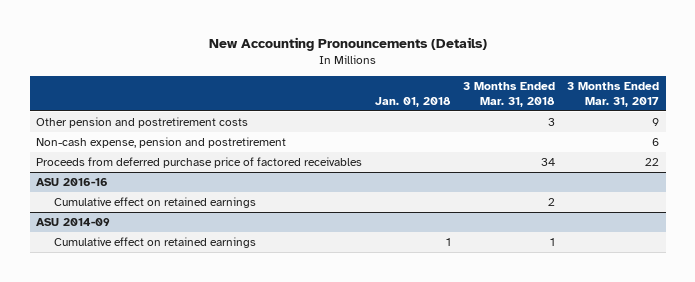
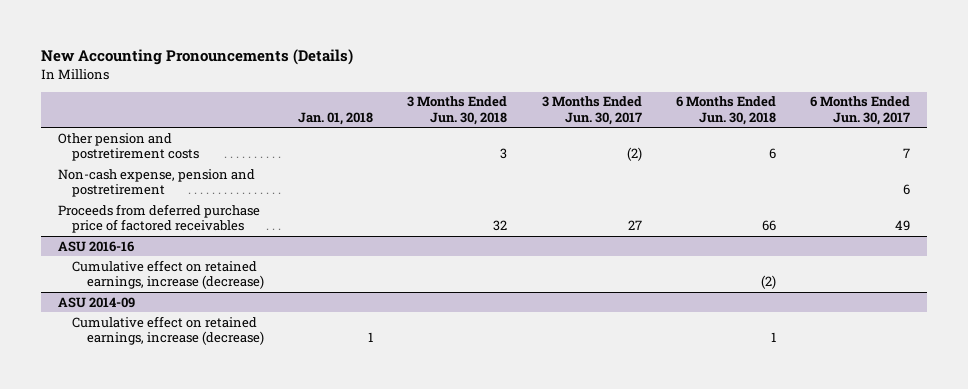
- | Jan. 01, 2018 | 3 Months Ended Mar. 31, 2018 | 3 Months Ended Mar. 31, 2017
+ | Jan. 01, 2018 | 3 Months Ended Jun. 30, 2018 | 3 Months Ended Jun. 30, 2017 | 6 Months Ended Jun. 30, 2018 | 6 Months Ended Jun. 30, 2017
@ ASU 2016-16
- Cumulative effect on retained earnings | | 2 |
+ Cumulative effect on retained earnings, increase (decrease) | | | | (2) |
@ ASU 2014-09
- Cumulative effect on retained earnings | 1 | 1 |
+ Cumulative effect on retained earnings, increase (decrease) | 1 | | | 1 |

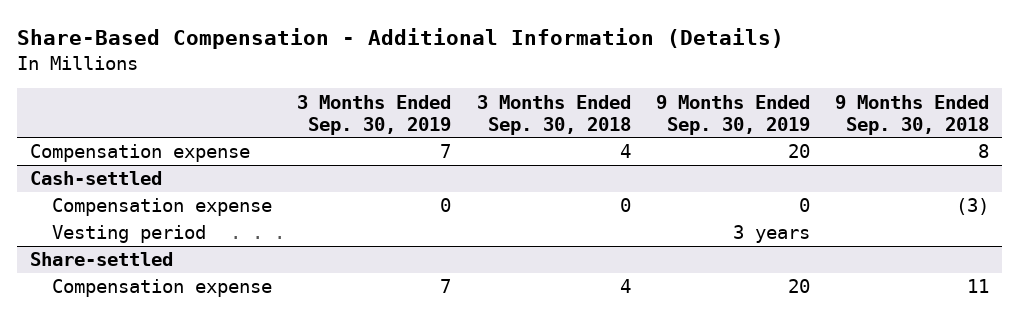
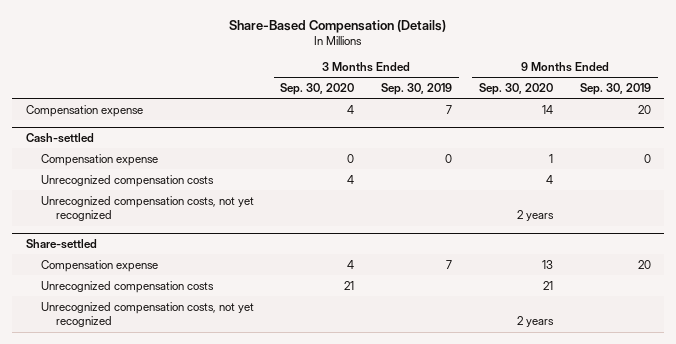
- Share-Based Compensation - Additional Information (Details)
+ Share-Based Compensation (Details)
- | 3 Months Ended Sep. 30, 2019 | 3 Months Ended Sep. 30, 2018 | 9 Months Ended Sep. 30, 2019 | 9 Months Ended Sep. 30, 2018
+ | 3 Months Ended Sep. 30, 2020 | 3 Months Ended Sep. 30, 2019 | 9 Months Ended Sep. 30, 2020 | 9 Months Ended Sep. 30, 2019
@ Cash-settled
- Vesting period | | | 3 years |
+ Unrecognized compensation costs | 4 | | 4 |
+ Unrecognized compensation costs, not yet recognized | | | 2 years |
@ Share-settled
+ Unrecognized compensation costs | 21 | | 21 |
+ Unrecognized compensation costs, not yet recognized | | | 2 years |

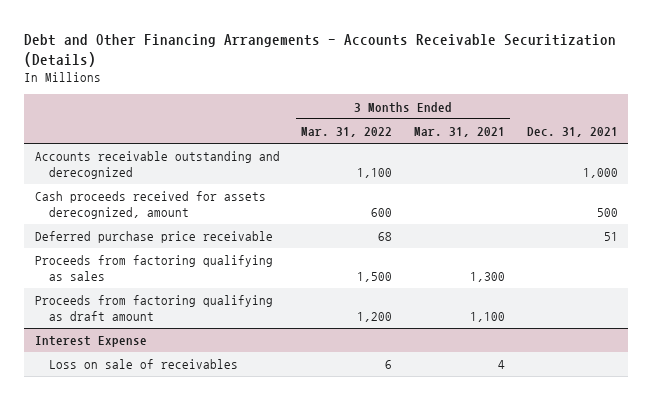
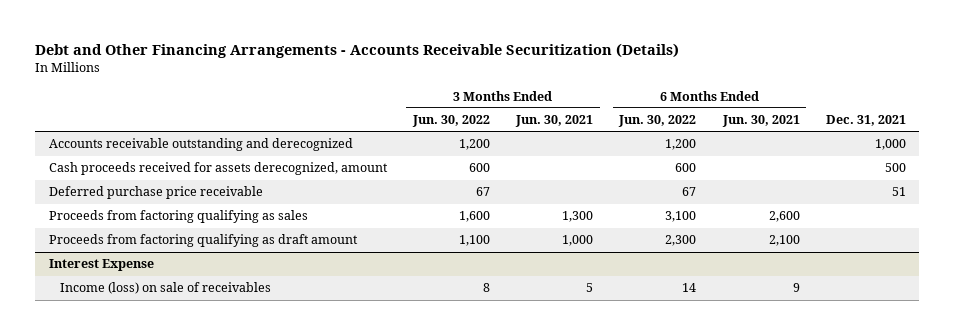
- | 3 Months Ended Mar. 31, 2022 | 3 Months Ended Mar. 31, 2021 | Dec. 31, 2021
+ | 3 Months Ended Jun. 30, 2022 | 3 Months Ended Jun. 30, 2021 | 6 Months Ended Jun. 30, 2022 | 6 Months Ended Jun. 30, 2021 | Dec. 31, 2021
@ Interest Expense
- Loss on sale of receivables | 6 | 4 |
+ Income (loss) on sale of receivables | 8 | 5 | 14 | 9 |

